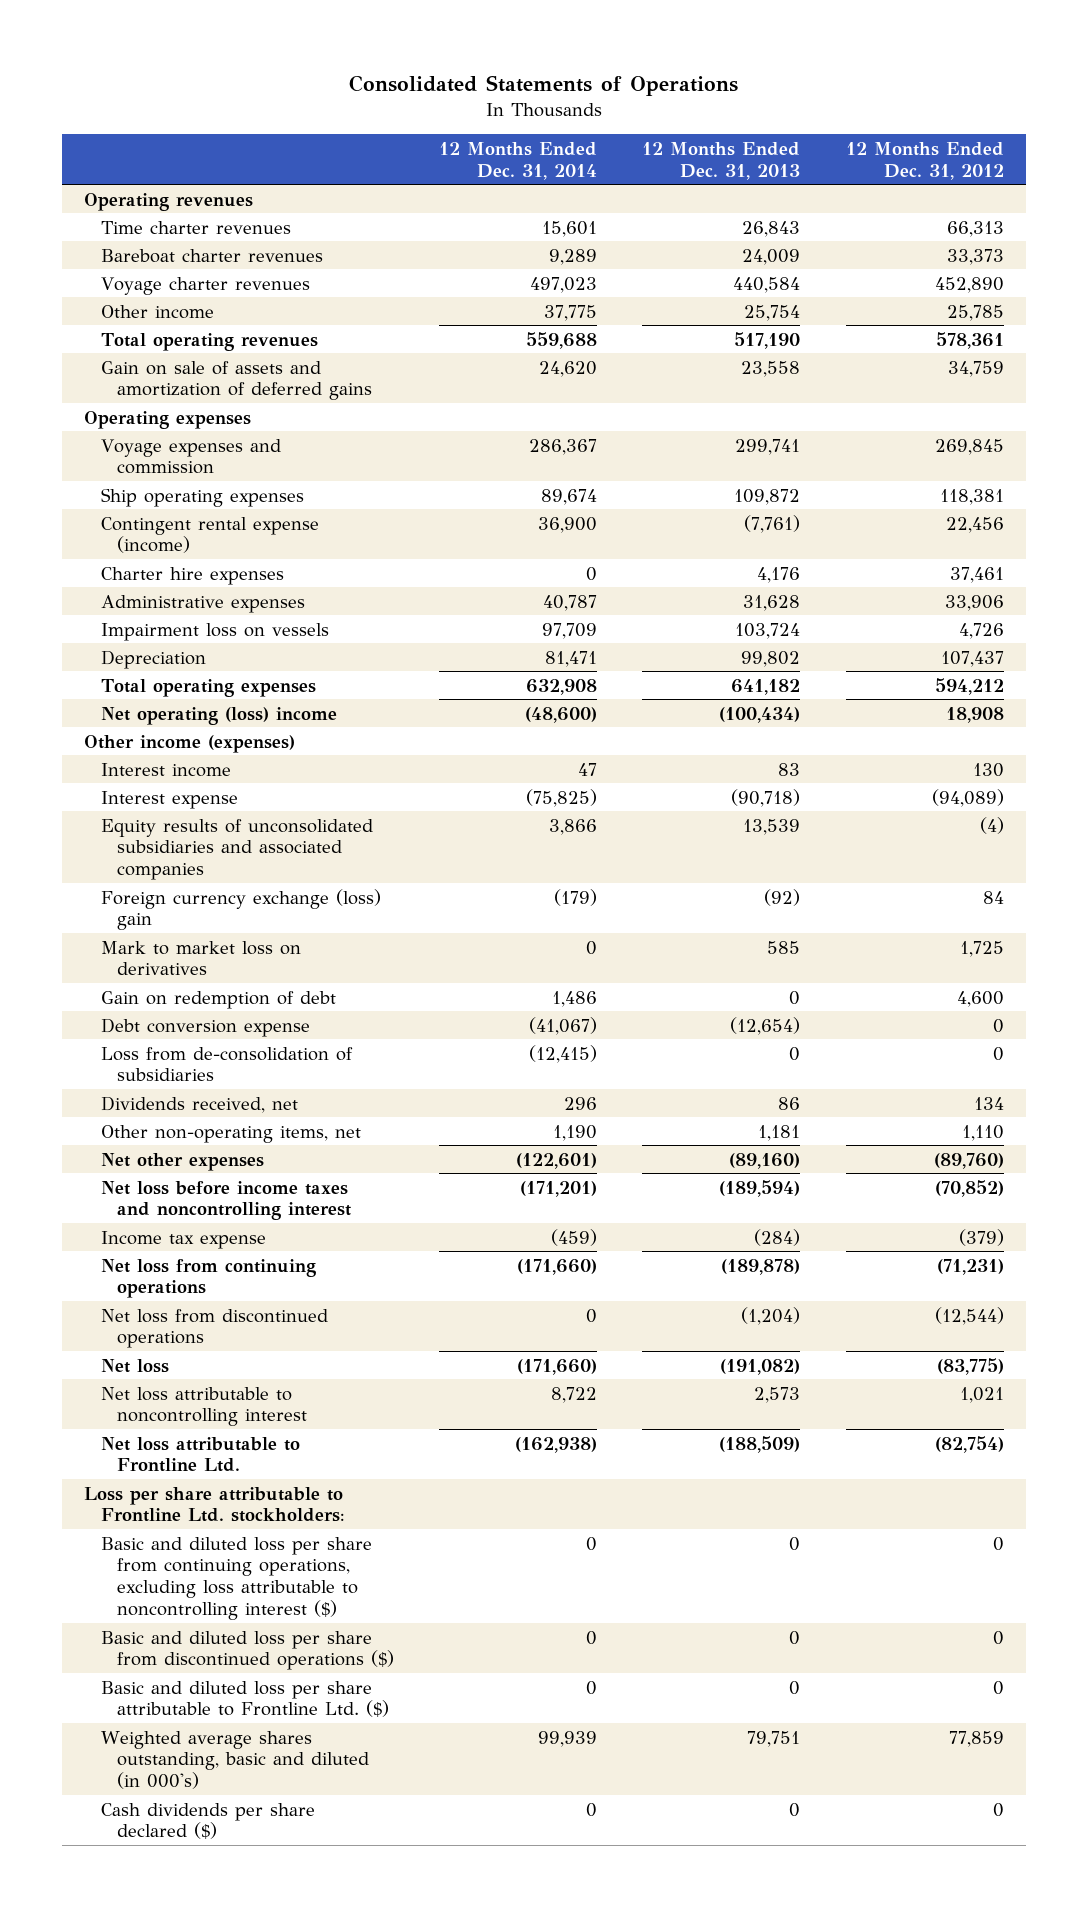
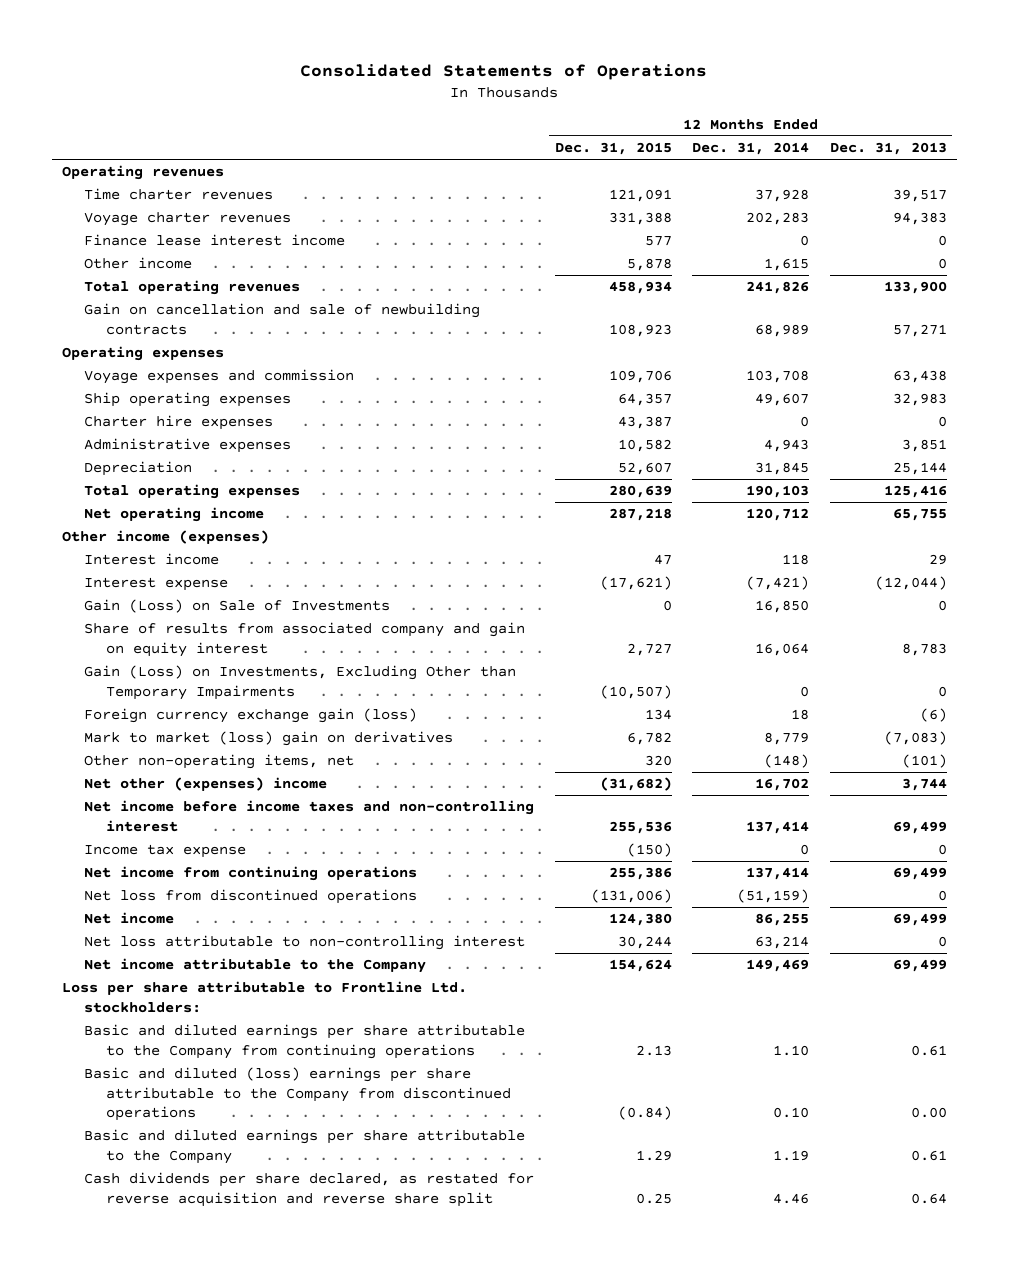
- | 12 Months Ended Dec. 31, 2014 | 12 Months Ended Dec. 31, 2013 | 12 Months Ended Dec. 31, 2012
+ | 12 Months Ended Dec. 31, 2015 | 12 Months Ended Dec. 31, 2014 | 12 Months Ended Dec. 31, 2013
- Time charter revenues | 15,601 | 26,843 | 66,313
- Bareboat charter revenues | 9,289 | 24,009 | 33,373
- Voyage charter revenues | 497,023 | 440,584 | 452,890
- Other income | 37,775 | 25,754 | 25,785
- Total operating revenues | 559,688 | 517,190 | 578,361
- Gain on sale of assets and amortization of deferred gains | 24,620 | 23,558 | 34,759
+ Time charter revenues | 121,091 | 37,928 | 39,517
+ Voyage charter revenues | 331,388 | 202,283 | 94,383
+ Finance lease interest income | 577 | 0 | 0
+ Other income | 5,878 | 1,615 | 0
+ Total operating revenues | 458,934 | 241,826 | 133,900
+ Gain on cancellation and sale of newbuilding contracts | 108,923 | 68,989 | 57,271
- Voyage expenses and commission | 286,367 | 299,741 | 269,845
- Ship operating expenses | 89,674 | 109,872 | 118,381
- Contingent rental expense (income) | 36,900 | (7,761) | 22,456
- Charter hire expenses | 0 | 4,176 | 37,461
- Administrative expenses | 40,787 | 31,628 | 33,906
- Impairment loss on vessels | 97,709 | 103,724 | 4,726
- Depreciation | 81,471 | 99,802 | 107,437
- Total operating expenses | 632,908 | 641,182 | 594,212
- Net operating (loss) income | (48,600) | (100,434) | 18,908
+ Voyage expenses and commission | 109,706 | 103,708 | 63,438
+ Ship operating expenses | 64,357 | 49,607 | 32,983
+ Charter hire expenses | 43,387 | 0 | 0
+ Administrative expenses | 10,582 | 4,943 | 3,851
+ Depreciation | 52,607 | 31,845 | 25,144
+ Total operating expenses | 280,639 | 190,103 | 125,416
+ Net operating income | 287,218 | 120,712 | 65,755
- Interest income | 47 | 83 | 130
- Interest expense | (75,825) | (90,718) | (94,089)
- Equity results of unconsolidated subsidiaries and associated companies | 3,866 | 13,539 | (4)
- Foreign currency exchange (loss) gain | (179) | (92) | 84
- Mark to market loss on derivatives | 0 | 585 | 1,725
- Gain on redemption of debt | 1,486 | 0 | 4,600
- Debt conversion expense | (41,067) | (12,654) | 0
- Loss from de-consolidation of subsidiaries | (12,415) | 0 | 0
- Dividends received, net | 296 | 86 | 134
- Other non-operating items, net | 1,190 | 1,181 | 1,110
- Net other expenses | (122,601) | (89,160) | (89,760)
- Net loss before income taxes and noncontrolling interest | (171,201) | (189,594) | (70,852)
- Income tax expense | (459) | (284) | (379)
- Net loss from continuing operations | (171,660) | (189,878) | (71,231)
- Net loss from discontinued operations | 0 | (1,204) | (12,544)
- Net loss | (171,660) | (191,082) | (83,775)
- Net loss attributable to noncontrolling interest | 8,722 | 2,573 | 1,021
- Net loss attributable to Frontline Ltd. | (162,938) | (188,509) | (82,754)
+ Interest income | 47 | 118 | 29
+ Interest expense | (17,621) | (7,421) | (12,044)
+ Gain (Loss) on Sale of Investments | 0 | 16,850 | 0
+ Share of results from associated company and gain on equity interest | 2,727 | 16,064 | 8,783
+ Gain (Loss) on Investments, Excluding Other than Temporary Impairments | (10,507) | 0 | 0
+ Foreign currency exchange gain (loss) | 134 | 18 | (6)
+ Mark to market (loss) gain on derivatives | 6,782 | 8,779 | (7,083)
+ Other non-operating items, net | 320 | (148) | (101)
+ Net other (expenses) income | (31,682) | 16,702 | 3,744
+ Net income before income taxes and non-controlling interest | 255,536 | 137,414 | 69,499
+ Income tax expense | (150) | 0 | 0
+ Net income from continuing operations | 255,386 | 137,414 | 69,499
+ Net loss from discontinued operations | (131,006) | (51,159) | 0
+ Net income | 124,380 | 86,255 | 69,499
+ Net loss attributable to non-controlling interest | 30,244 | 63,214 | 0
+ Net income attributable to the Company | 154,624 | 149,469 | 69,499
- Basic and diluted loss per share from continuing operations, excluding loss attributable to noncontrolling interest ($) | 0 | 0 | 0
- Basic and diluted loss per share from discontinued operations ($) | 0 | 0 | 0
- Basic and diluted loss per share attributable to Frontline Ltd. ($) | 0 | 0 | 0
- Weighted average shares outstanding, basic and diluted (in 000's) | 99,939 | 79,751 | 77,859
- Cash dividends per share declared ($) | 0 | 0 | 0
+ Basic and diluted earnings per share attributable to the Company from continuing operations | 2.13 | 1.10 | 0.61
+ Basic and diluted (loss) earnings per share attributable to the Company from discontinued operations | (0.84) | 0.10 | 0.00
+ Basic and diluted earnings per share attributable to the Company | 1.29 | 1.19 | 0.61
+ Cash dividends per share declared, as restated for reverse acquisition and reverse share split | 0.25 | 4.46 | 0.64

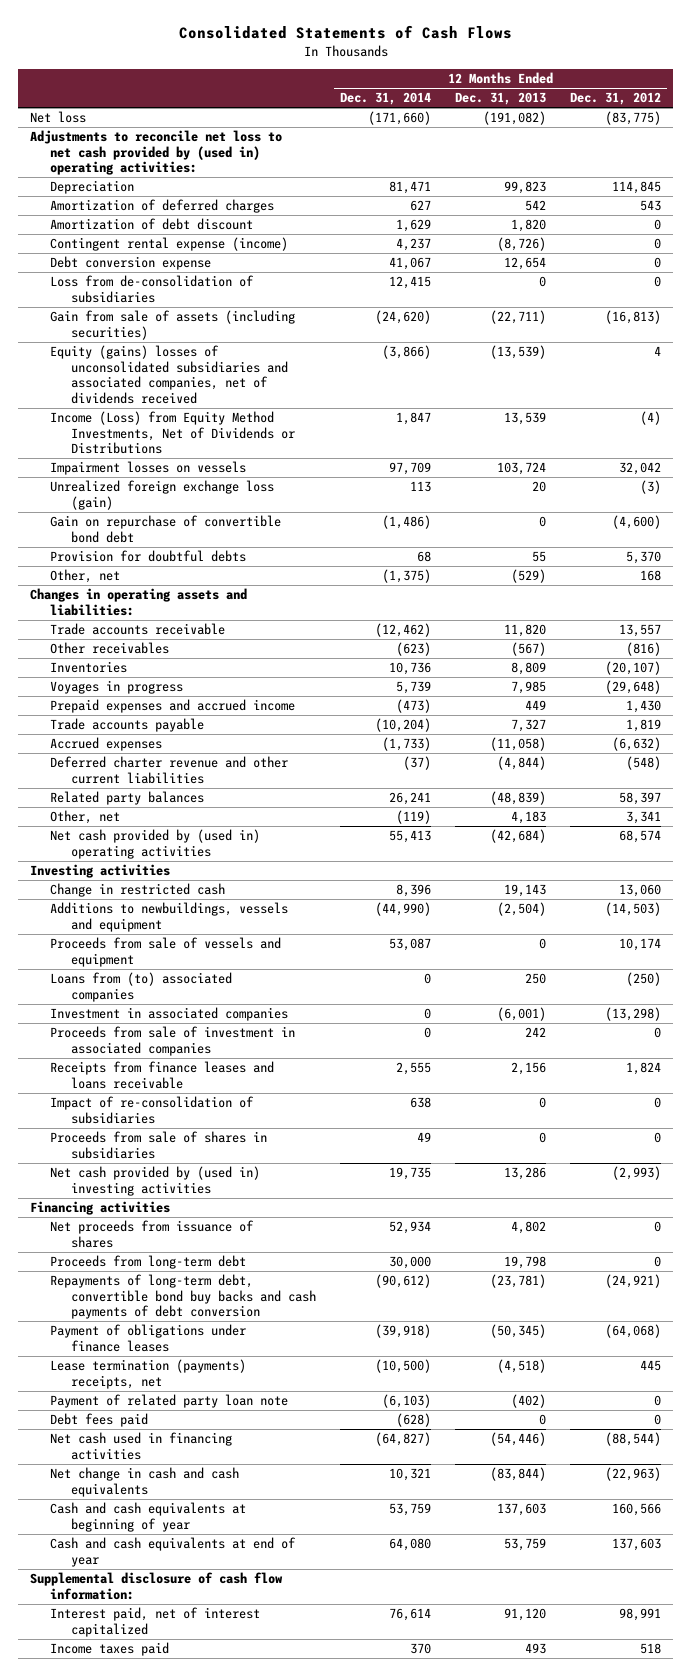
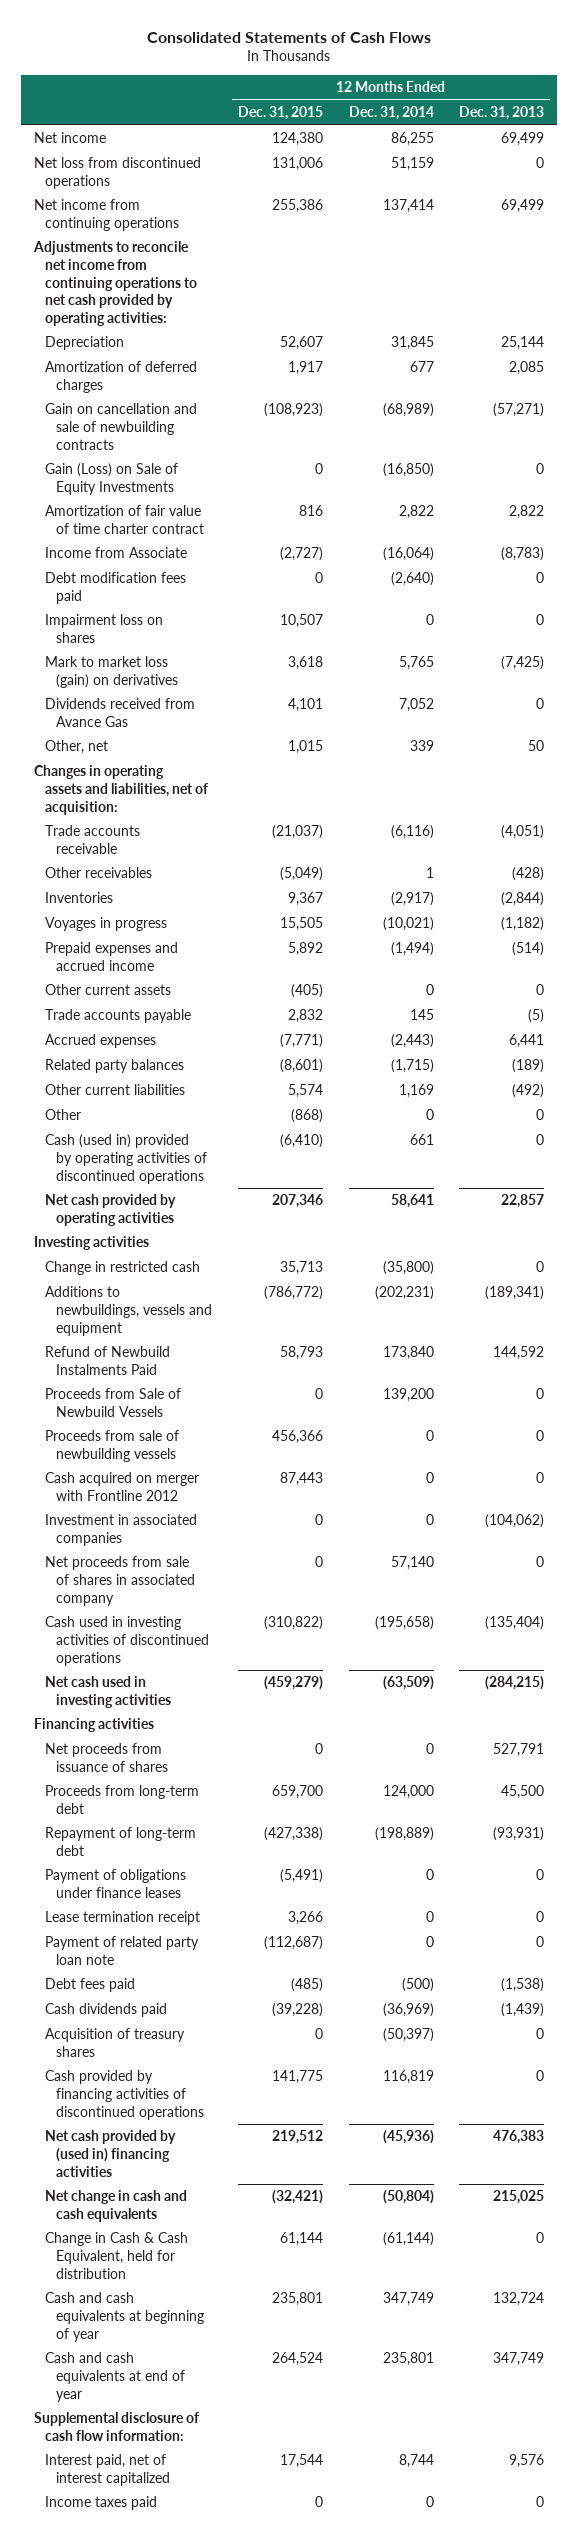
- | 12 Months Ended Dec. 31, 2014 | 12 Months Ended Dec. 31, 2013 | 12 Months Ended Dec. 31, 2012
+ | 12 Months Ended Dec. 31, 2015 | 12 Months Ended Dec. 31, 2014 | 12 Months Ended Dec. 31, 2013
- Net loss | (171,660) | (191,082) | (83,775)
- Adjustments to reconcile net loss to net cash provided by (used in) operating activities:
- Depreciation | 81,471 | 99,823 | 114,845
- Amortization of deferred charges | 627 | 542 | 543
- Amortization of debt discount | 1,629 | 1,820 | 0
- Contingent rental expense (income) | 4,237 | (8,726) | 0
- Debt conversion expense | 41,067 | 12,654 | 0
- Loss from de-consolidation of subsidiaries | 12,415 | 0 | 0
- Gain from sale of assets (including securities) | (24,620) | (22,711) | (16,813)
- Equity (gains) losses of unconsolidated subsidiaries and associated companies, net of dividends received | (3,866) | (13,539) | 4
- Income (Loss) from Equity Method Investments, Net of Dividends or Distributions | 1,847 | 13,539 | (4)
- Impairment losses on vessels | 97,709 | 103,724 | 32,042
- Unrealized foreign exchange loss (gain) | 113 | 20 | (3)
- Gain on repurchase of convertible bond debt | (1,486) | 0 | (4,600)
- Provision for doubtful debts | 68 | 55 | 5,370
- Other, net | (1,375) | (529) | 168
- Changes in operating assets and liabilities:
- Trade accounts receivable | (12,462) | 11,820 | 13,557
- Other receivables | (623) | (567) | (816)
- Inventories | 10,736 | 8,809 | (20,107)
- Voyages in progress | 5,739 | 7,985 | (29,648)
- Prepaid expenses and accrued income | (473) | 449 | 1,430
- Trade accounts payable | (10,204) | 7,327 | 1,819
- Accrued expenses | (1,733) | (11,058) | (6,632)
- Deferred charter revenue and other current liabilities | (37) | (4,844) | (548)
- Related party balances | 26,241 | (48,839) | 58,397
- Other, net | (119) | 4,183 | 3,341
- Net cash provided by (used in) operating activities | 55,413 | (42,684) | 68,574
+ Net income | 124,380 | 86,255 | 69,499
+ Net loss from discontinued operations | 131,006 | 51,159 | 0
+ Net income from continuing operations | 255,386 | 137,414 | 69,499
+ Adjustments to reconcile net income from continuing operations to net cash provided by operating activities:
+ Depreciation | 52,607 | 31,845 | 25,144
+ Amortization of deferred charges | 1,917 | 677 | 2,085
+ Gain on cancellation and sale of newbuilding contracts | (108,923) | (68,989) | (57,271)
+ Gain (Loss) on Sale of Equity Investments | 0 | (16,850) | 0
+ Amortization of fair value of time charter contract | 816 | 2,822 | 2,822
+ Income from Associate | (2,727) | (16,064) | (8,783)
+ Debt modification fees paid | 0 | (2,640) | 0
+ Impairment loss on shares | 10,507 | 0 | 0
+ Mark to market loss (gain) on derivatives | 3,618 | 5,765 | (7,425)
+ Dividends received from Avance Gas | 4,101 | 7,052 | 0
+ Other, net | 1,015 | 339 | 50
+ Changes in operating assets and liabilities, net of acquisition:
+ Trade accounts receivable | (21,037) | (6,116) | (4,051)
+ Other receivables | (5,049) | 1 | (428)
+ Inventories | 9,367 | (2,917) | (2,844)
+ Voyages in progress | 15,505 | (10,021) | (1,182)
+ Prepaid expenses and accrued income | 5,892 | (1,494) | (514)
+ Other current assets | (405) | 0 | 0
+ Trade accounts payable | 2,832 | 145 | (5)
+ Accrued expenses | (7,771) | (2,443) | 6,441
+ Related party balances | (8,601) | (1,715) | (189)
+ Other current liabilities | 5,574 | 1,169 | (492)
+ Other | (868) | 0 | 0
+ Cash (used in) provided by operating activities of discontinued operations | (6,410) | 661 | 0
+ Net cash provided by operating activities | 207,346 | 58,641 | 22,857
- Change in restricted cash | 8,396 | 19,143 | 13,060
- Additions to newbuildings, vessels and equipment | (44,990) | (2,504) | (14,503)
- Proceeds from sale of vessels and equipment | 53,087 | 0 | 10,174
- Loans from (to) associated companies | 0 | 250 | (250)
- Investment in associated companies | 0 | (6,001) | (13,298)
- Proceeds from sale of investment in associated companies | 0 | 242 | 0
- Receipts from finance leases and loans receivable | 2,555 | 2,156 | 1,824
- Impact of re-consolidation of subsidiaries | 638 | 0 | 0
- Proceeds from sale of shares in subsidiaries | 49 | 0 | 0
- Net cash provided by (used in) investing activities | 19,735 | 13,286 | (2,993)
+ Change in restricted cash | 35,713 | (35,800) | 0
+ Additions to newbuildings, vessels and equipment | (786,772) | (202,231) | (189,341)
+ Refund of Newbuild Instalments Paid | 58,793 | 173,840 | 144,592
+ Proceeds from Sale of Newbuild Vessels | 0 | 139,200 | 0
+ Proceeds from sale of newbuilding vessels | 456,366 | 0 | 0
+ Cash acquired on merger with Frontline 2012 | 87,443 | 0 | 0
+ Investment in associated companies | 0 | 0 | (104,062)
+ Net proceeds from sale of shares in associated company | 0 | 57,140 | 0
+ Cash used in investing activities of discontinued operations | (310,822) | (195,658) | (135,404)
+ Net cash used in investing activities | (459,279) | (63,509) | (284,215)
- Net proceeds from issuance of shares | 52,934 | 4,802 | 0
- Proceeds from long-term debt | 30,000 | 19,798 | 0
- Repayments of long-term debt, convertible bond buy backs and cash payments of debt conversion | (90,612) | (23,781) | (24,921)
- Payment of obligations under finance leases | (39,918) | (50,345) | (64,068)
- Lease termination (payments) receipts, net | (10,500) | (4,518) | 445
- Payment of related party loan note | (6,103) | (402) | 0
- Debt fees paid | (628) | 0 | 0
- Net cash used in financing activities | (64,827) | (54,446) | (88,544)
- Net change in cash and cash equivalents | 10,321 | (83,844) | (22,963)
- Cash and cash equivalents at beginning of year | 53,759 | 137,603 | 160,566
- Cash and cash equivalents at end of year | 64,080 | 53,759 | 137,603
+ Net proceeds from issuance of shares | 0 | 0 | 527,791
+ Proceeds from long-term debt | 659,700 | 124,000 | 45,500
+ Repayment of long-term debt | (427,338) | (198,889) | (93,931)
+ Payment of obligations under finance leases | (5,491) | 0 | 0
+ Lease termination receipt | 3,266 | 0 | 0
+ Payment of related party loan note | (112,687) | 0 | 0
+ Debt fees paid | (485) | (500) | (1,538)
+ Cash dividends paid | (39,228) | (36,969) | (1,439)
+ Acquisition of treasury shares | 0 | (50,397) | 0
+ Cash provided by financing activities of discontinued operations | 141,775 | 116,819 | 0
+ Net cash provided by (used in) financing activities | 219,512 | (45,936) | 476,383
+ Net change in cash and cash equivalents | (32,421) | (50,804) | 215,025
+ Change in Cash & Cash Equivalent, held for distribution | 61,144 | (61,144) | 0
+ Cash and cash equivalents at beginning of year | 235,801 | 347,749 | 132,724
+ Cash and cash equivalents at end of year | 264,524 | 235,801 | 347,749
- Interest paid, net of interest capitalized | 76,614 | 91,120 | 98,991
- Income taxes paid | 370 | 493 | 518
+ Interest paid, net of interest capitalized | 17,544 | 8,744 | 9,576
+ Income taxes paid | 0 | 0 | 0

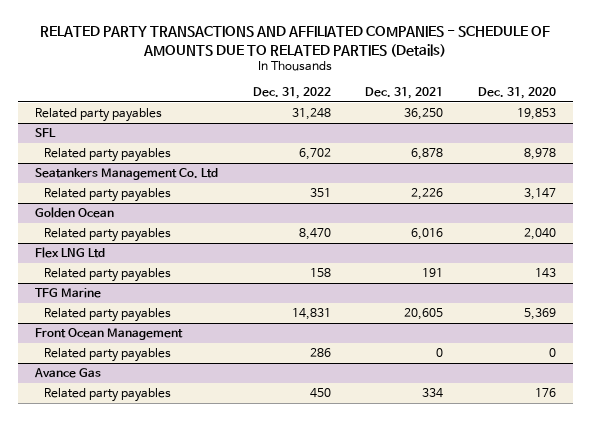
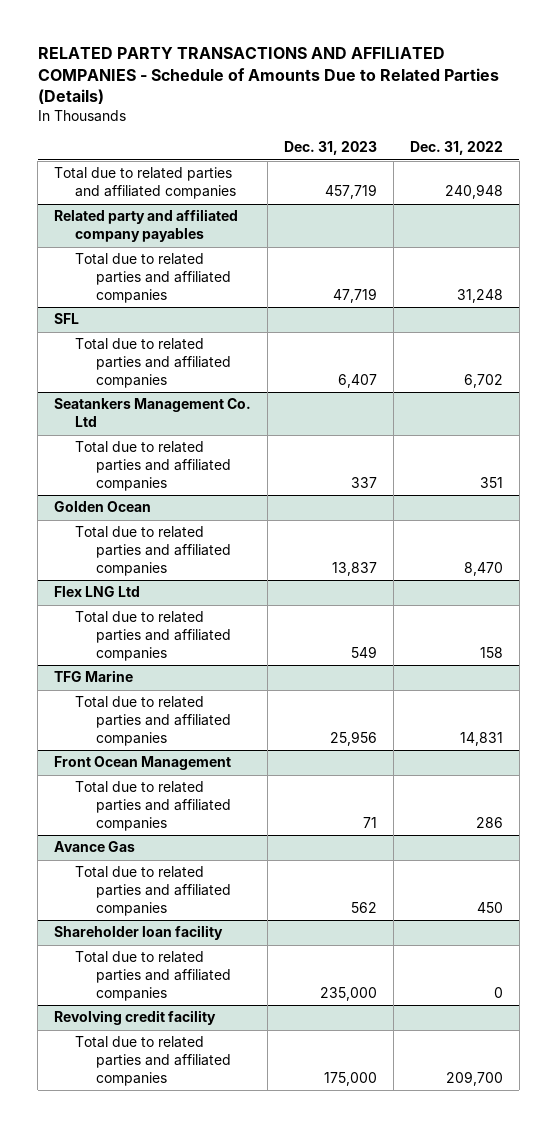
- RELATED PARTY TRANSACTIONS AND AFFILIATED COMPANIES - SCHEDULE OF AMOUNTS DUE TO RELATED PARTIES (Details)
+ RELATED PARTY TRANSACTIONS AND AFFILIATED COMPANIES - Schedule of Amounts Due to Related Parties (Details)
- | Dec. 31, 2022 | Dec. 31, 2021 | Dec. 31, 2020
+ | Dec. 31, 2023 | Dec. 31, 2022
- Related party payables | 31,248 | 36,250 | 19,853
+ Total due to related parties and affiliated companies | 457,719 | 240,948
+ Related party and affiliated company payables
+ Total due to related parties and affiliated companies | 47,719 | 31,248
@ SFL
- Related party payables | 6,702 | 6,878 | 8,978
+ Total due to related parties and affiliated companies | 6,407 | 6,702
@ Seatankers Management Co. Ltd
- Related party payables | 351 | 2,226 | 3,147
+ Total due to related parties and affiliated companies | 337 | 351
@ Golden Ocean
- Related party payables | 8,470 | 6,016 | 2,040
+ Total due to related parties and affiliated companies | 13,837 | 8,470
@ Flex LNG Ltd
- Related party payables | 158 | 191 | 143
+ Total due to related parties and affiliated companies | 549 | 158
@ TFG Marine
- Related party payables | 14,831 | 20,605 | 5,369
+ Total due to related parties and affiliated companies | 25,956 | 14,831
@ Front Ocean Management
- Related party payables | 286 | 0 | 0
+ Total due to related parties and affiliated companies | 71 | 286
@ Avance Gas
- Related party payables | 450 | 334 | 176
+ Total due to related parties and affiliated companies | 562 | 450
+ Shareholder loan facility
+ Total due to related parties and affiliated companies | 235,000 | 0
+ Revolving credit facility
+ Total due to related parties and affiliated companies | 175,000 | 209,700

